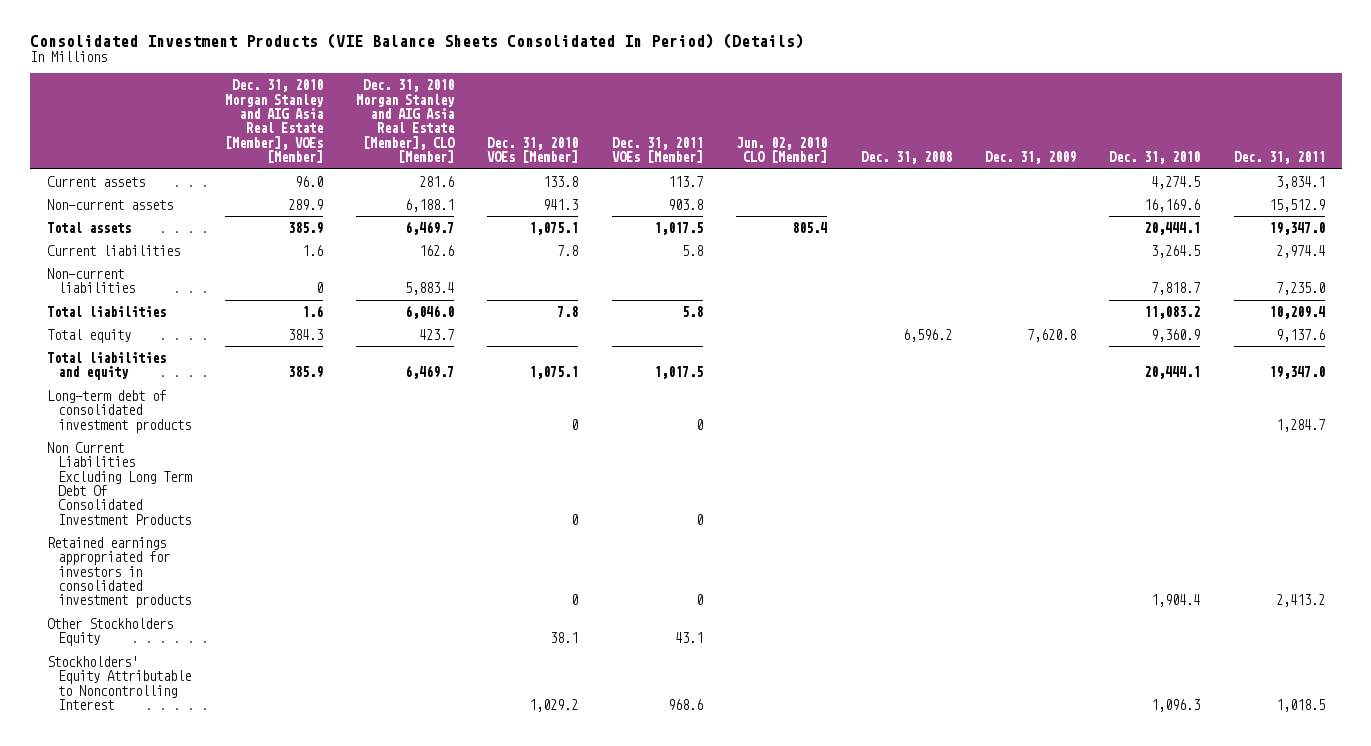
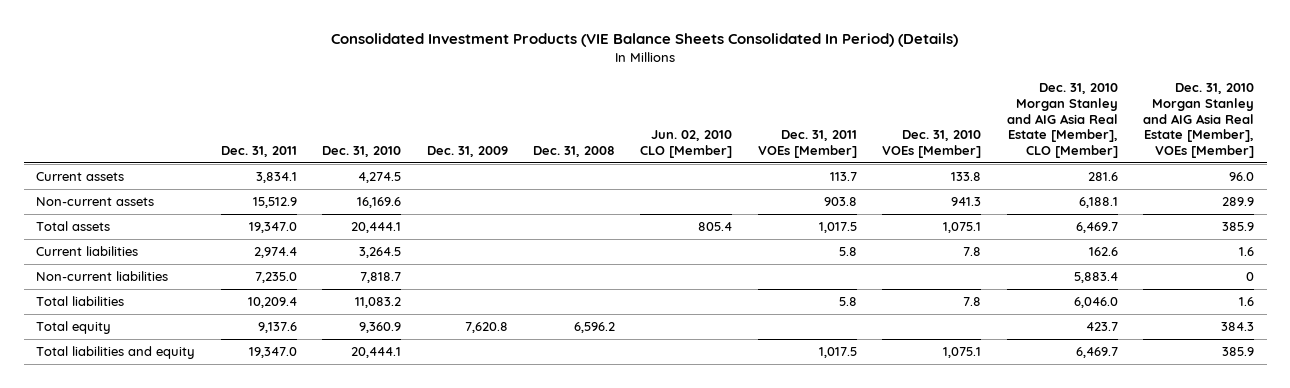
- | Dec. 31, 2010 Morgan Stanley and AIG Asia Real Estate [Member], VOEs [Member] | Dec. 31, 2010 Morgan Stanley and AIG Asia Real Estate [Member], CLO [Member] | Dec. 31, 2010 VOEs [Member] | Dec. 31, 2011 VOEs [Member] | Jun. 02, 2010 CLO [Member] | Dec. 31, 2008 | Dec. 31, 2009 | Dec. 31, 2010 | Dec. 31, 2011
+ | Dec. 31, 2011 | Dec. 31, 2010 | Dec. 31, 2009 | Dec. 31, 2008 | Jun. 02, 2010 CLO [Member] | Dec. 31, 2011 VOEs [Member] | Dec. 31, 2010 VOEs [Member] | Dec. 31, 2010 Morgan Stanley and AIG Asia Real Estate [Member], CLO [Member] | Dec. 31, 2010 Morgan Stanley and AIG Asia Real Estate [Member], VOEs [Member]
- Long-term debt of consolidated investment products | | | 0 | 0 | | | | | 1,284.7
- Non Current Liabilities Excluding Long Term Debt Of Consolidated Investment Products | | | 0 | 0 | | | | |
- Retained earnings appropriated for investors in consolidated investment products | | | 0 | 0 | | | | 1,904.4 | 2,413.2
- Other Stockholders Equity | | | 38.1 | 43.1 | | | | |
- Stockholders' Equity Attributable to Noncontrolling Interest | | | 1,029.2 | 968.6 | | | | 1,096.3 | 1,018.5

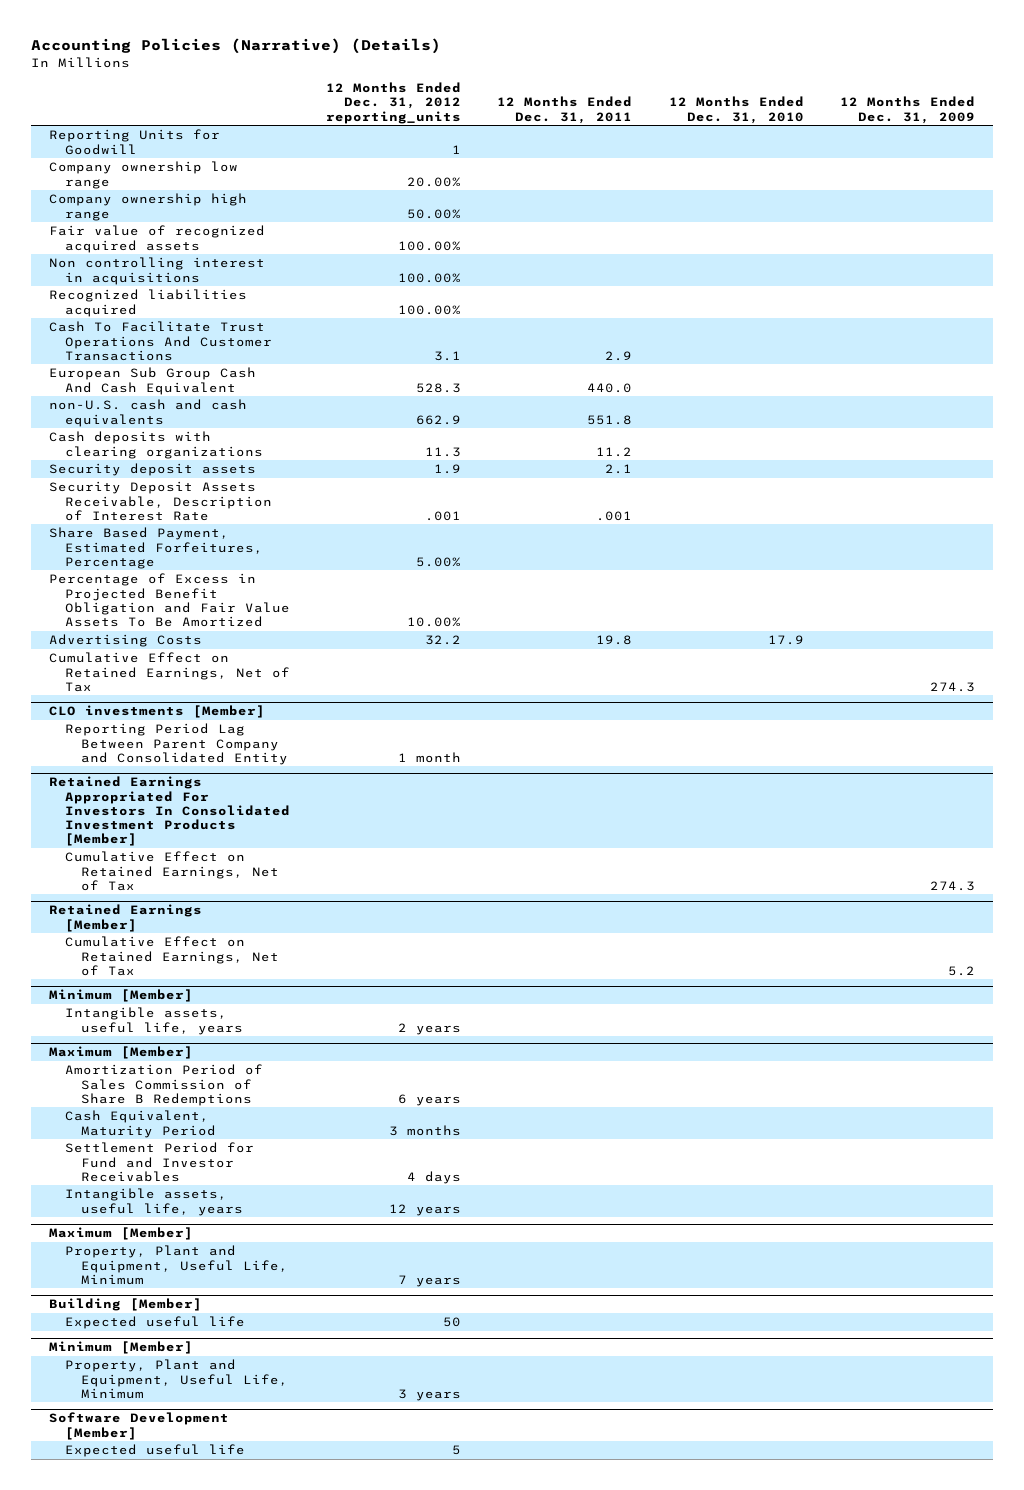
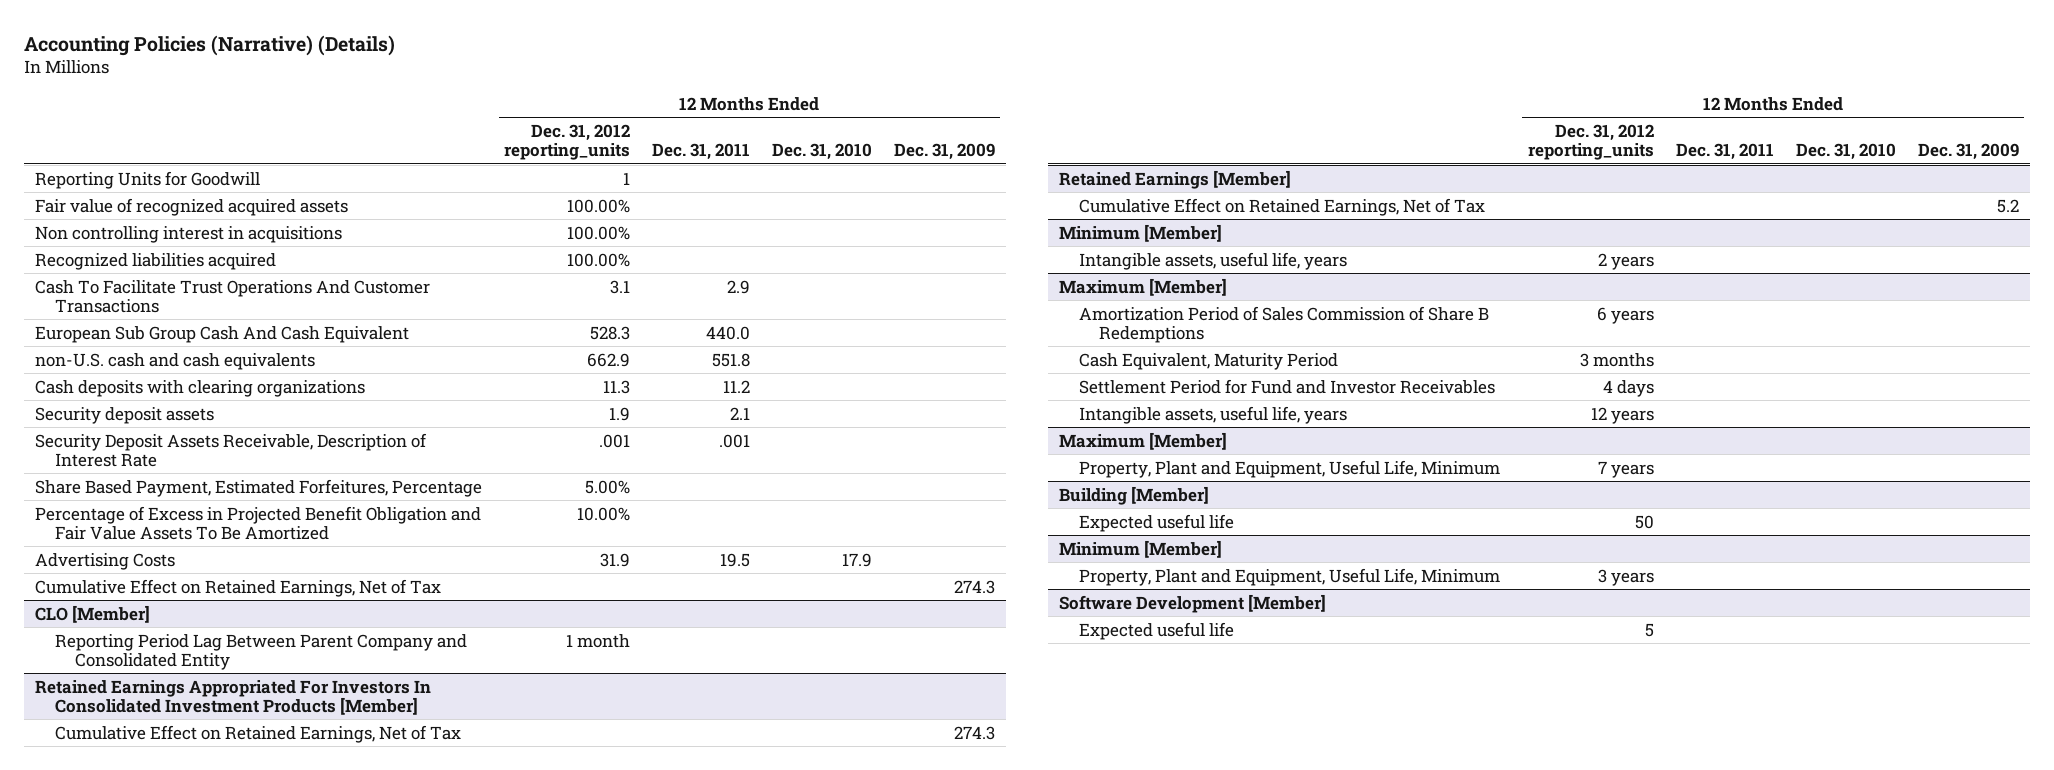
- Company ownership low range | 20.00% | | |
- Company ownership high range | 50.00% | | |
- Advertising Costs | 32.2 | 19.8 | 17.9 |
+ Advertising Costs | 31.9 | 19.5 | 17.9 |
- CLO investments [Member]
+ CLO [Member]

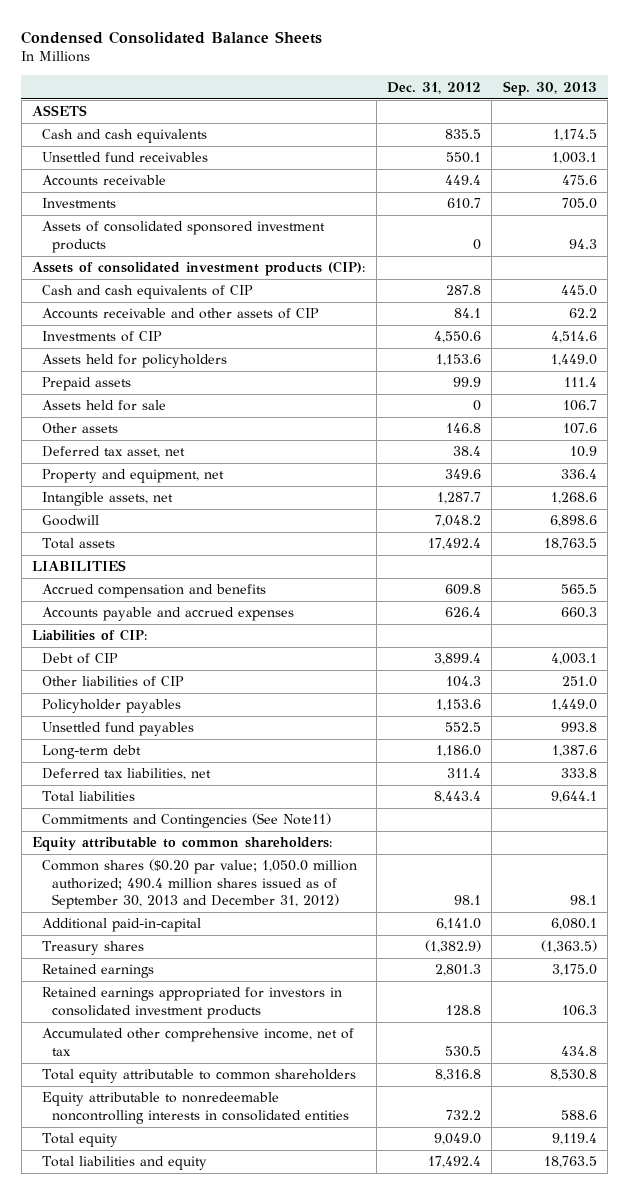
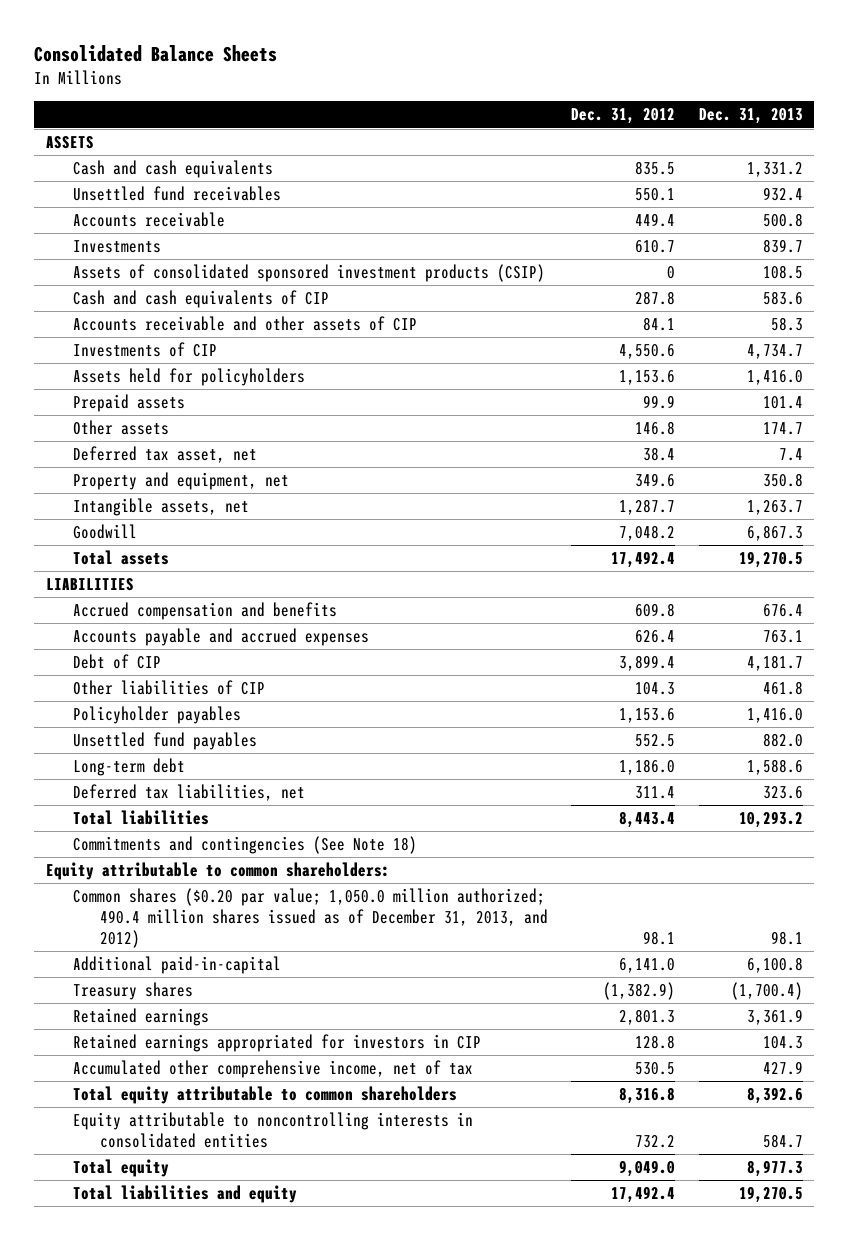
- Condensed Consolidated Balance Sheets
+ Consolidated Balance Sheets
- | Dec. 31, 2012 | Sep. 30, 2013
+ | Dec. 31, 2012 | Dec. 31, 2013
- Assets of consolidated sponsored investment products | 0 | 94.3
- Assets of consolidated investment products (CIP):
+ Assets of consolidated sponsored investment products (CSIP) | 0 | 108.5
- Assets held for sale | 0 | 106.7
- Liabilities of CIP:
- Commitments and Contingencies (See Note11)
+ Commitments and contingencies (See Note 18)
- Common shares ($0.20 par value; 1,050.0 million authorized; 490.4 million shares issued as of September 30, 2013 and December 31, 2012) | 98.1 | 98.1
+ Common shares ($0.20 par value; 1,050.0 million authorized; 490.4 million shares issued as of December 31, 2013, and 2012) | 98.1 | 98.1
- Retained earnings appropriated for investors in consolidated investment products | 128.8 | 106.3
+ Retained earnings appropriated for investors in CIP | 128.8 | 104.3
- Equity attributable to nonredeemable noncontrolling interests in consolidated entities | 732.2 | 588.6
+ Equity attributable to noncontrolling interests in consolidated entities | 732.2 | 584.7

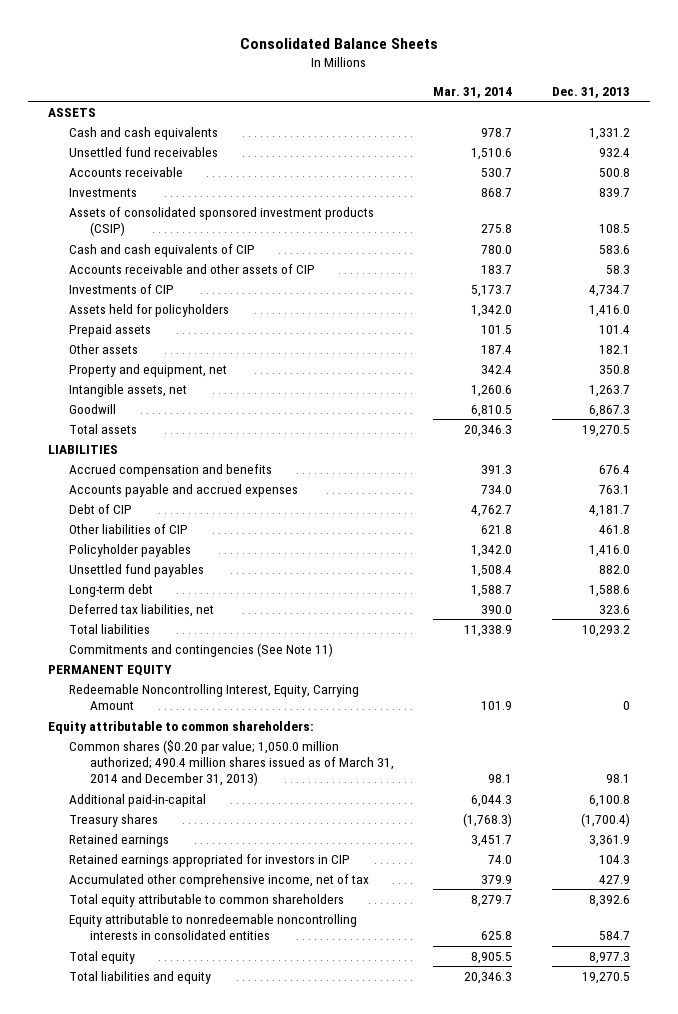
- | Dec. 31, 2012 | Dec. 31, 2013
+ | Mar. 31, 2014 | Dec. 31, 2013
- Other assets | 146.8 | 174.7
- Deferred tax asset, net | 38.4 | 7.4
+ Other assets | 187.4 | 182.1
- Commitments and contingencies (See Note 18)
+ Commitments and contingencies (See Note 11)
+ PERMANENT EQUITY
+ Redeemable Noncontrolling Interest, Equity, Carrying Amount | 101.9 | 0
- Common shares ($0.20 par value; 1,050.0 million authorized; 490.4 million shares issued as of December 31, 2013, and 2012) | 98.1 | 98.1
+ Common shares ($0.20 par value; 1,050.0 million authorized; 490.4 million shares issued as of March 31, 2014 and December 31, 2013) | 98.1 | 98.1
- Equity attributable to noncontrolling interests in consolidated entities | 732.2 | 584.7
+ Equity attributable to nonredeemable noncontrolling interests in consolidated entities | 625.8 | 584.7

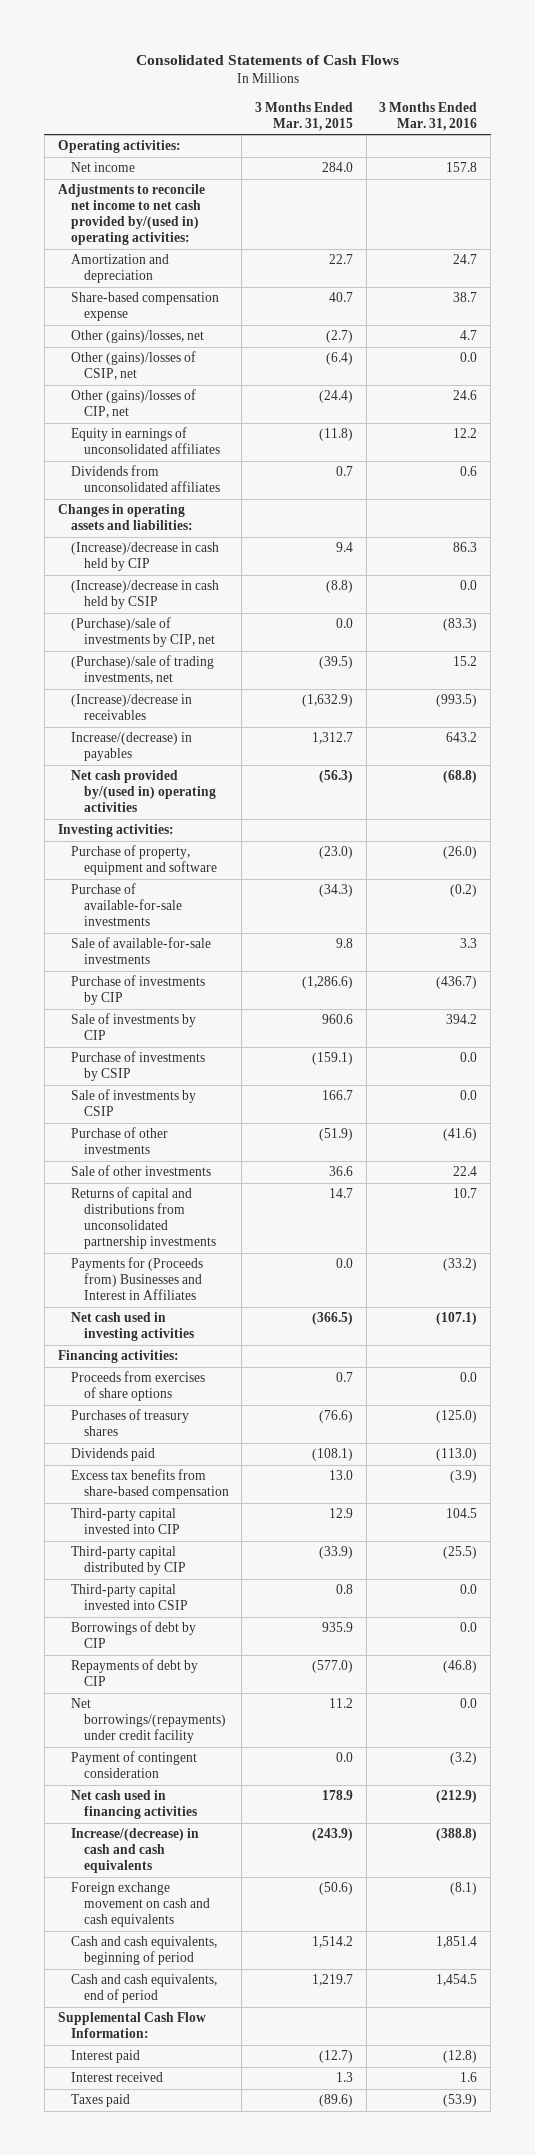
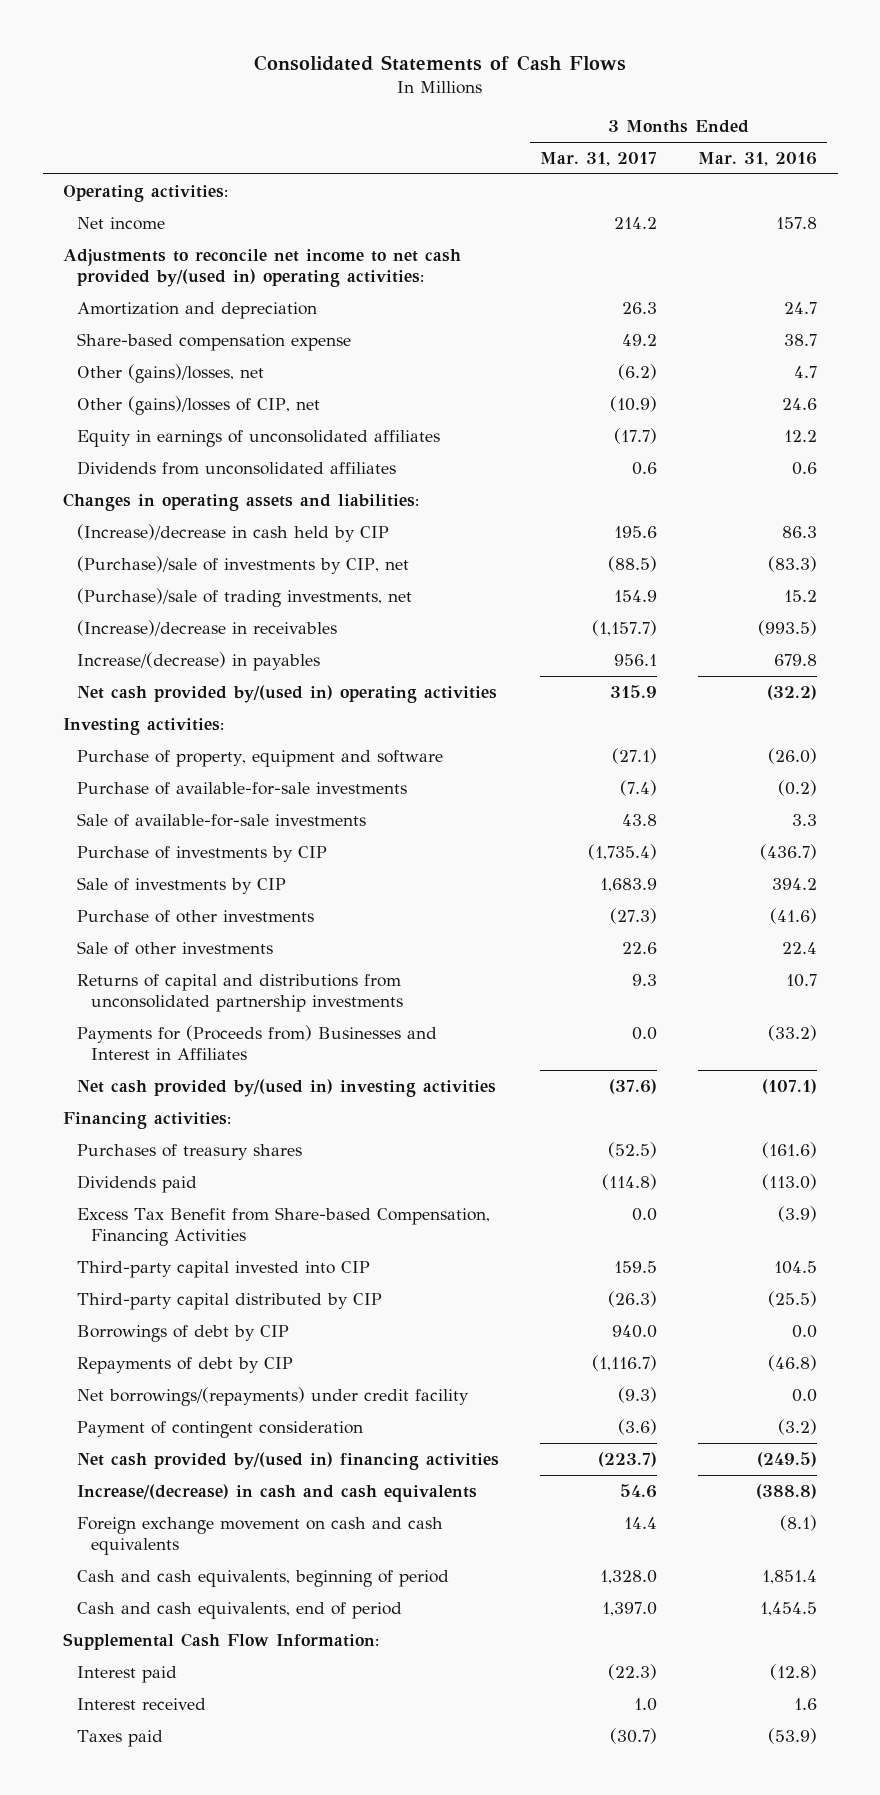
- | 3 Months Ended Mar. 31, 2015 | 3 Months Ended Mar. 31, 2016
+ | 3 Months Ended Mar. 31, 2017 | 3 Months Ended Mar. 31, 2016
- Other (gains)/losses of CSIP, net | (6.4) | 0.0
- (Increase)/decrease in cash held by CSIP | (8.8) | 0.0
- Increase/(decrease) in payables | 1,312.7 | 643.2
- Net cash provided by/(used in) operating activities | (56.3) | (68.8)
+ Increase/(decrease) in payables | 956.1 | 679.8
+ Net cash provided by/(used in) operating activities | 315.9 | (32.2)
- Purchase of investments by CSIP | (159.1) | 0.0
- Sale of investments by CSIP | 166.7 | 0.0
- Net cash used in investing activities | (366.5) | (107.1)
+ Net cash provided by/(used in) investing activities | (37.6) | (107.1)
- Proceeds from exercises of share options | 0.7 | 0.0
- Purchases of treasury shares | (76.6) | (125.0)
+ Purchases of treasury shares | (52.5) | (161.6)
- Excess tax benefits from share-based compensation | 13.0 | (3.9)
+ Excess Tax Benefit from Share-based Compensation, Financing Activities | 0.0 | (3.9)
- Third-party capital invested into CSIP | 0.8 | 0.0
- Net cash used in financing activities | 178.9 | (212.9)
+ Net cash provided by/(used in) financing activities | (223.7) | (249.5)

